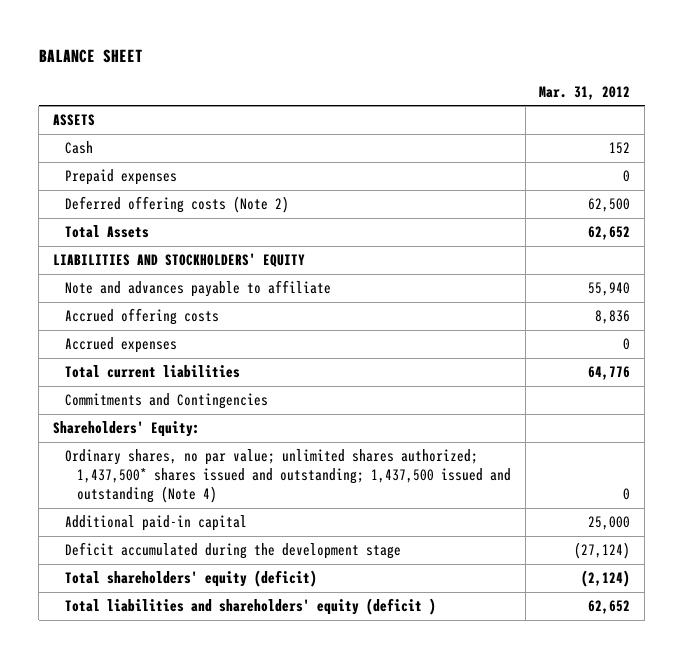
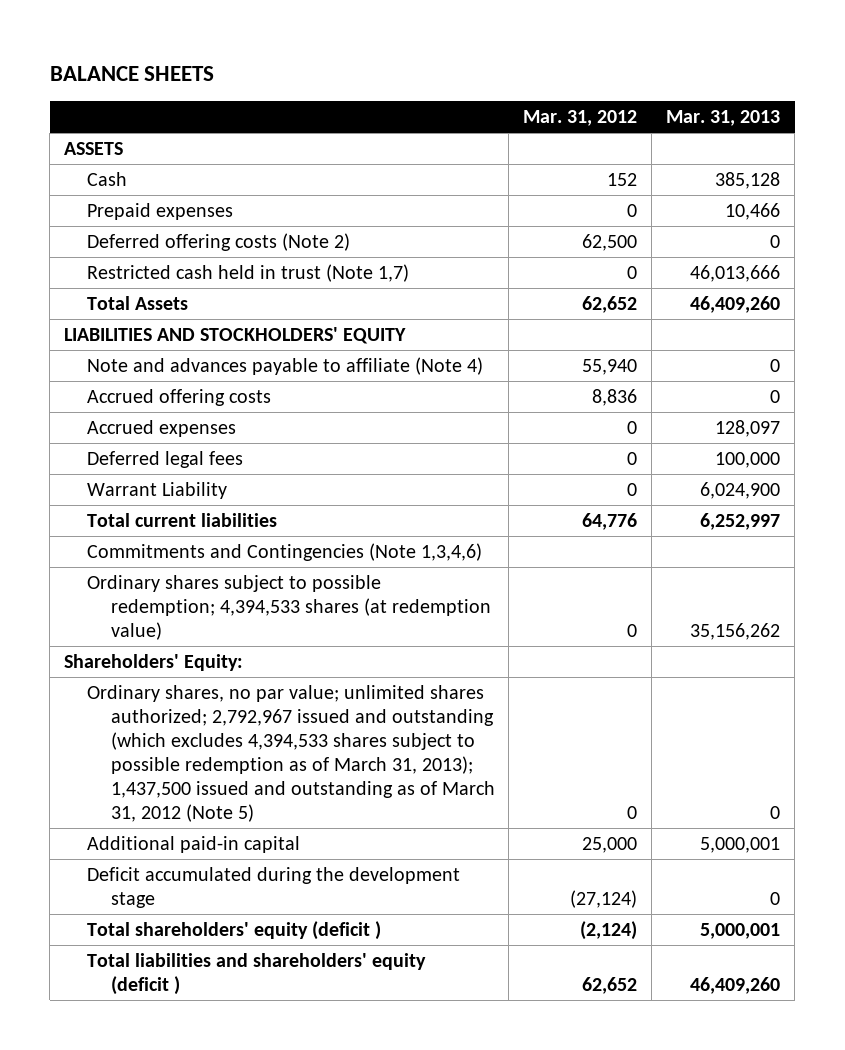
- BALANCE SHEET
+ BALANCE SHEETS
- | Mar. 31, 2012
+ | Mar. 31, 2012 | Mar. 31, 2013
+ Restricted cash held in trust (Note 1,7) | 0 | 46,013,666
- Note and advances payable to affiliate | 55,940
+ Note and advances payable to affiliate (Note 4) | 55,940 | 0
+ Deferred legal fees | 0 | 100,000
+ Warrant Liability | 0 | 6,024,900
- Commitments and Contingencies
+ Commitments and Contingencies (Note 1,3,4,6)
+ Ordinary shares subject to possible redemption; 4,394,533 shares (at redemption value) | 0 | 35,156,262
- Ordinary shares, no par value; unlimited shares authorized; 1,437,500* shares issued and outstanding; 1,437,500 issued and outstanding (Note 4) | 0
+ Ordinary shares, no par value; unlimited shares authorized; 2,792,967 issued and outstanding (which excludes 4,394,533 shares subject to possible redemption as of March 31, 2013); 1,437,500 issued and outstanding as of March 31, 2012 (Note 5) | 0 | 0
- Total shareholders' equity (deficit) | (2,124)
+ Total shareholders' equity (deficit ) | (2,124) | 5,000,001

